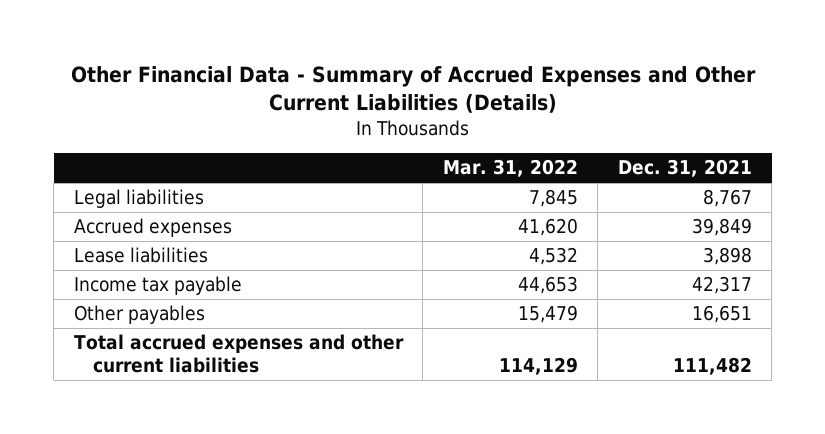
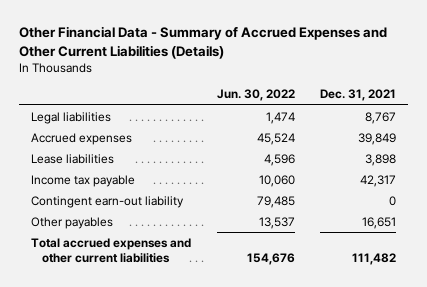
- | Mar. 31, 2022 | Dec. 31, 2021
+ | Jun. 30, 2022 | Dec. 31, 2021
+ Contingent earn-out liability | 79,485 | 0

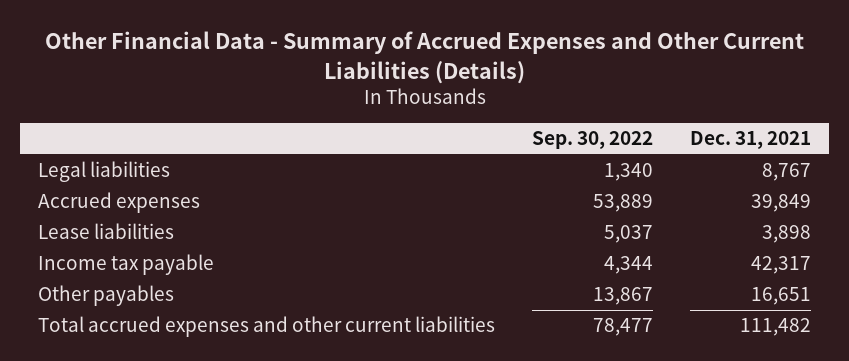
- | Jun. 30, 2022 | Dec. 31, 2021
+ | Sep. 30, 2022 | Dec. 31, 2021
- Contingent earn-out liability | 79,485 | 0

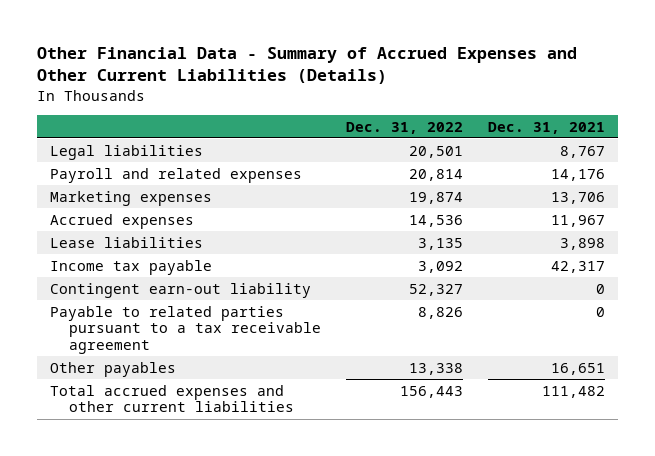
- | Sep. 30, 2022 | Dec. 31, 2021
+ | Dec. 31, 2022 | Dec. 31, 2021
- Accrued expenses | 53,889 | 39,849
+ Payroll and related expenses | 20,814 | 14,176
+ Marketing expenses | 19,874 | 13,706
+ Accrued expenses | 14,536 | 11,967
+ Contingent earn-out liability | 52,327 | 0
+ Payable to related parties pursuant to a tax receivable agreement | 8,826 | 0

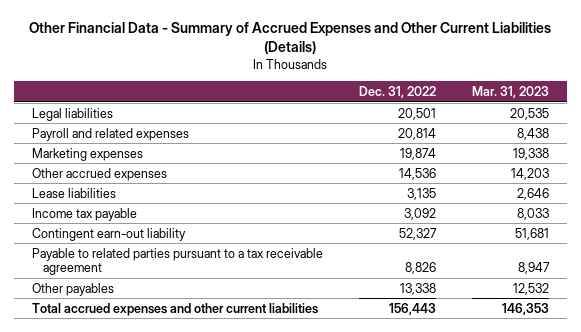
- | Dec. 31, 2022 | Dec. 31, 2021
+ | Dec. 31, 2022 | Mar. 31, 2023
- Accrued expenses | 14,536 | 11,967
+ Other accrued expenses | 14,536 | 14,203

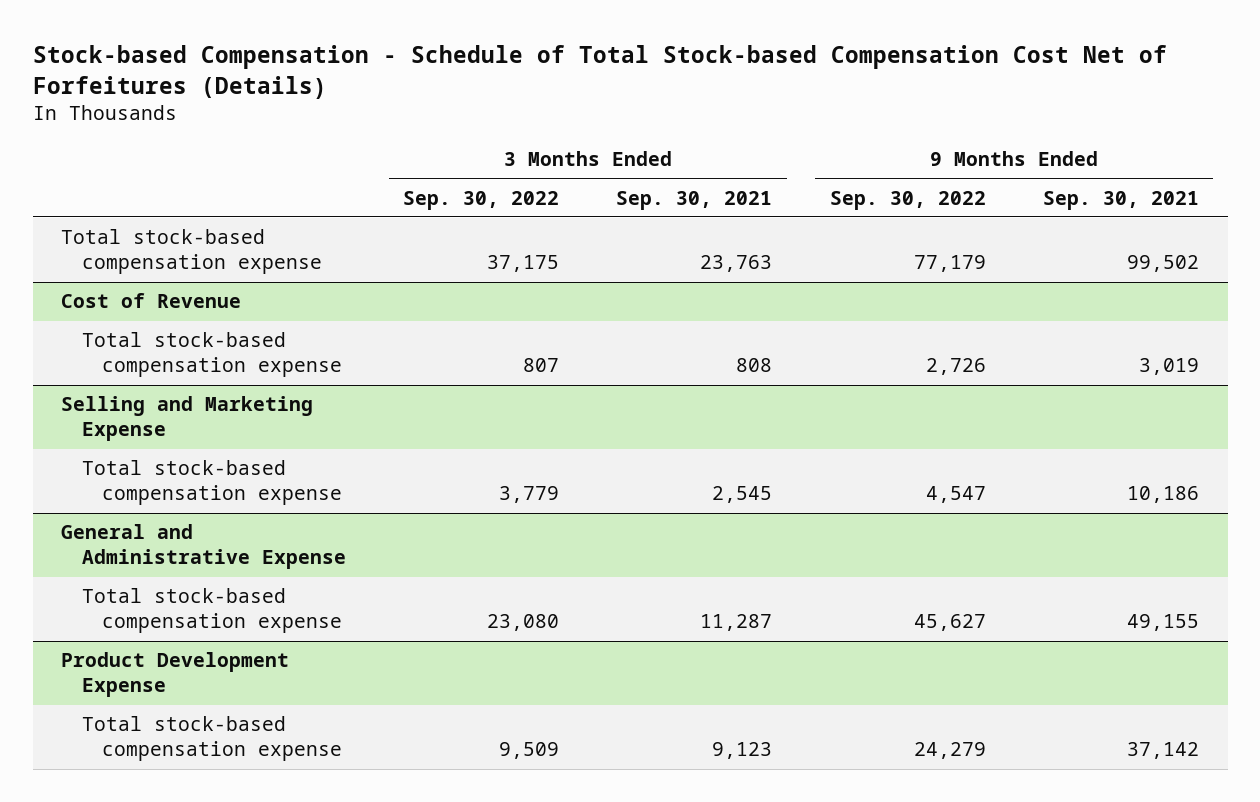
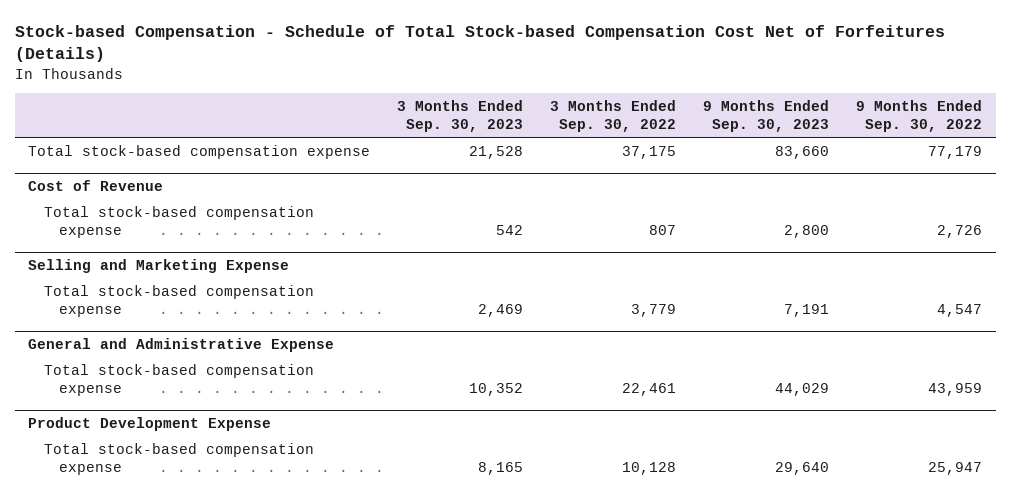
- | 3 Months Ended Sep. 30, 2022 | 3 Months Ended Sep. 30, 2021 | 9 Months Ended Sep. 30, 2022 | 9 Months Ended Sep. 30, 2021
+ | 3 Months Ended Sep. 30, 2023 | 3 Months Ended Sep. 30, 2022 | 9 Months Ended Sep. 30, 2023 | 9 Months Ended Sep. 30, 2022
@ General and Administrative Expense
- Total stock-based compensation expense | 23,080 | 11,287 | 45,627 | 49,155
+ Total stock-based compensation expense | 10,352 | 22,461 | 44,029 | 43,959
@ Product Development Expense
- Total stock-based compensation expense | 9,509 | 9,123 | 24,279 | 37,142
+ Total stock-based compensation expense | 8,165 | 10,128 | 29,640 | 25,947

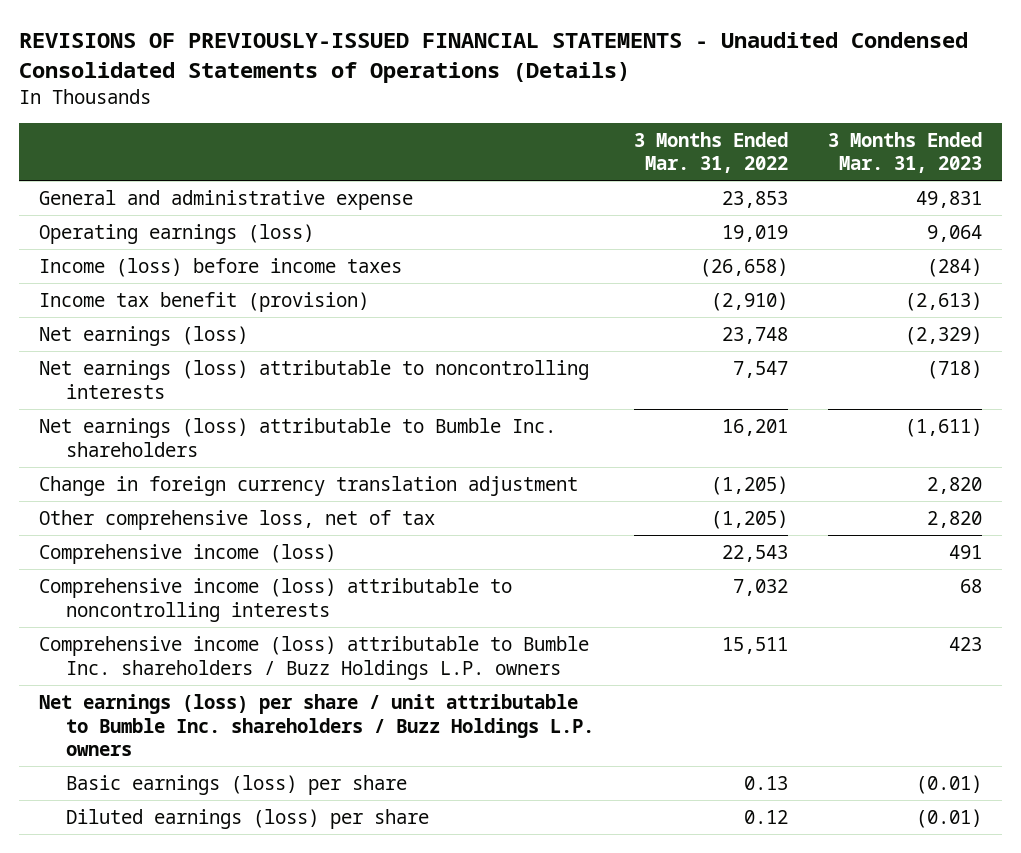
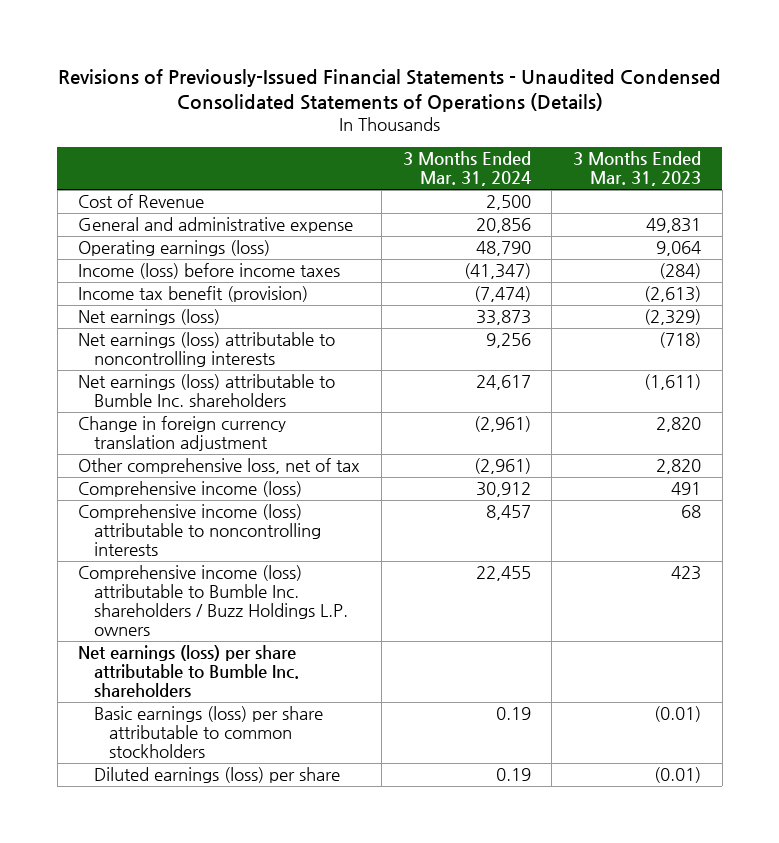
- REVISIONS OF PREVIOUSLY-ISSUED FINANCIAL STATEMENTS - Unaudited Condensed Consolidated Statements of Operations (Details)
+ Revisions of Previously-Issued Financial Statements - Unaudited Condensed Consolidated Statements of Operations (Details)
- | 3 Months Ended Mar. 31, 2022 | 3 Months Ended Mar. 31, 2023
+ | 3 Months Ended Mar. 31, 2024 | 3 Months Ended Mar. 31, 2023
+ Cost of Revenue | 2,500 |
- Net earnings (loss) per share / unit attributable to Bumble Inc. shareholders / Buzz Holdings L.P. owners
- Basic earnings (loss) per share | 0.13 | (0.01)
+ Net earnings (loss) per share attributable to Bumble Inc. shareholders
+ Basic earnings (loss) per share attributable to common stockholders | 0.19 | (0.01)

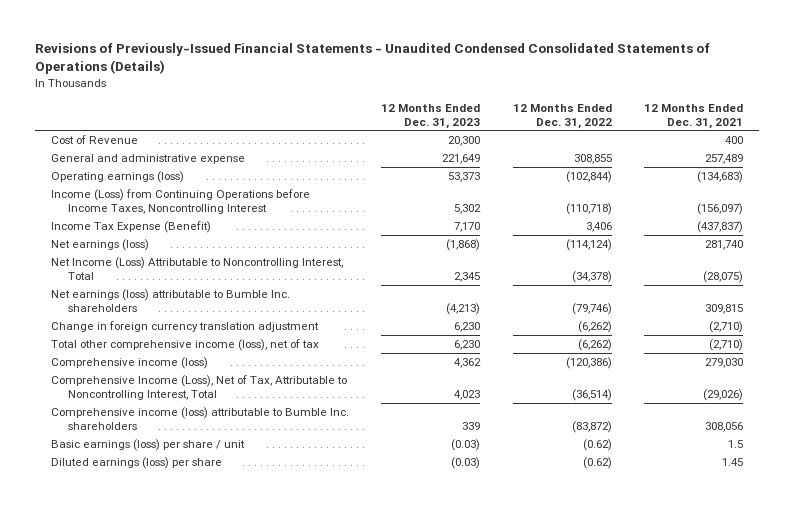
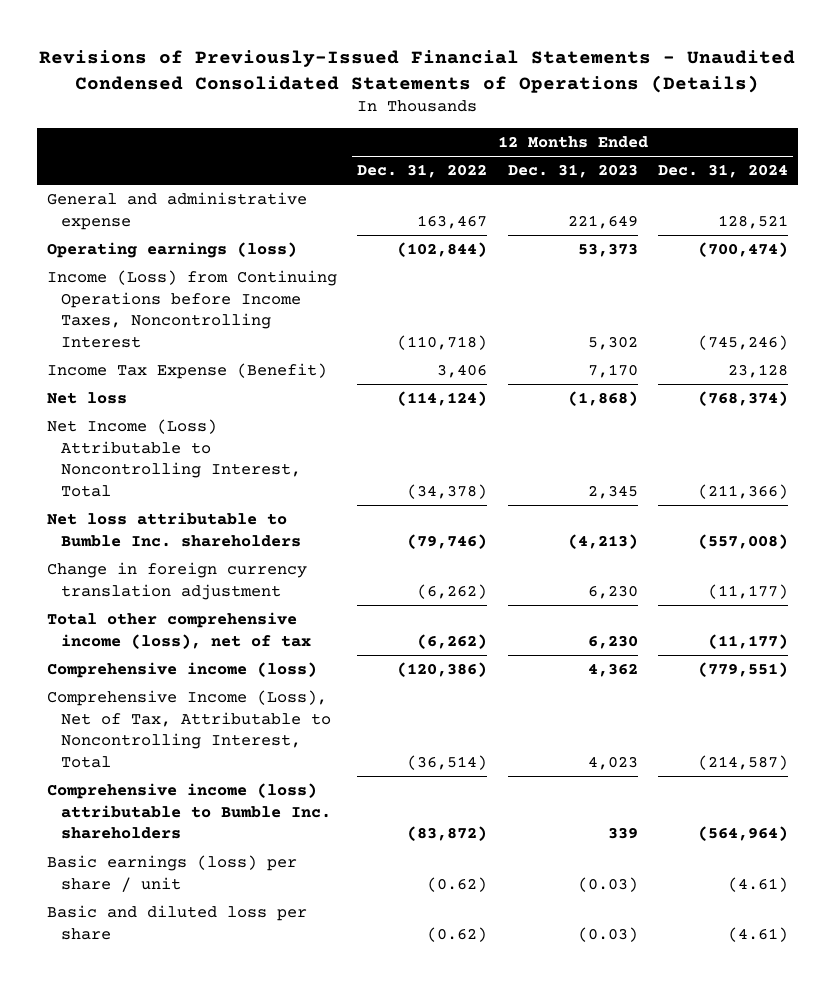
- | 12 Months Ended Dec. 31, 2023 | 12 Months Ended Dec. 31, 2022 | 12 Months Ended Dec. 31, 2021
+ | 12 Months Ended Dec. 31, 2022 | 12 Months Ended Dec. 31, 2023 | 12 Months Ended Dec. 31, 2024
- Cost of Revenue | 20,300 | | 400
- General and administrative expense | 221,649 | 308,855 | 257,489
+ General and administrative expense | 163,467 | 221,649 | 128,521
- Net earnings (loss) | (1,868) | (114,124) | 281,740
+ Net loss | (114,124) | (1,868) | (768,374)
- Net earnings (loss) attributable to Bumble Inc. shareholders | (4,213) | (79,746) | 309,815
+ Net loss attributable to Bumble Inc. shareholders | (79,746) | (4,213) | (557,008)
- Diluted earnings (loss) per share | (0.03) | (0.62) | 1.45
+ Basic and diluted loss per share | (0.62) | (0.03) | (4.61)

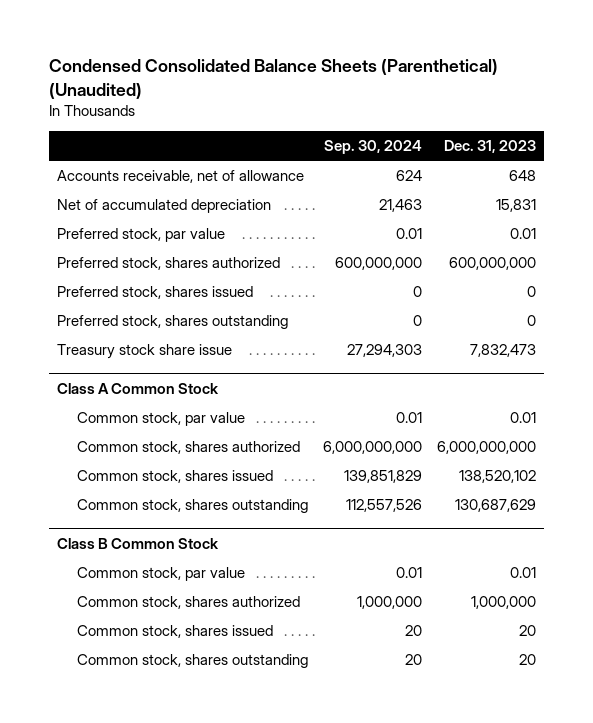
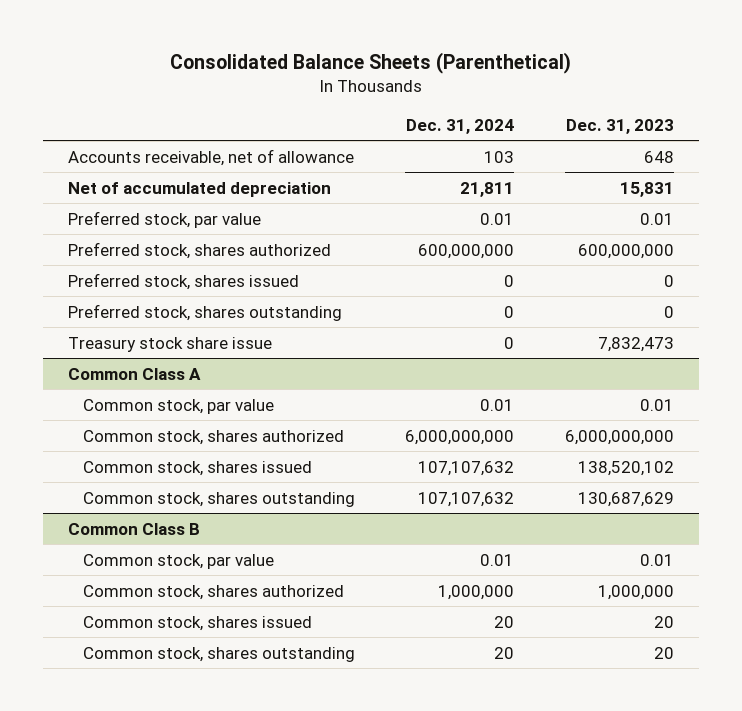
- Condensed Consolidated Balance Sheets (Parenthetical) (Unaudited)
+ Consolidated Balance Sheets (Parenthetical)
- | Sep. 30, 2024 | Dec. 31, 2023
+ | Dec. 31, 2024 | Dec. 31, 2023
- Class A Common Stock
+ Common Class A
- Class B Common Stock
+ Common Class B

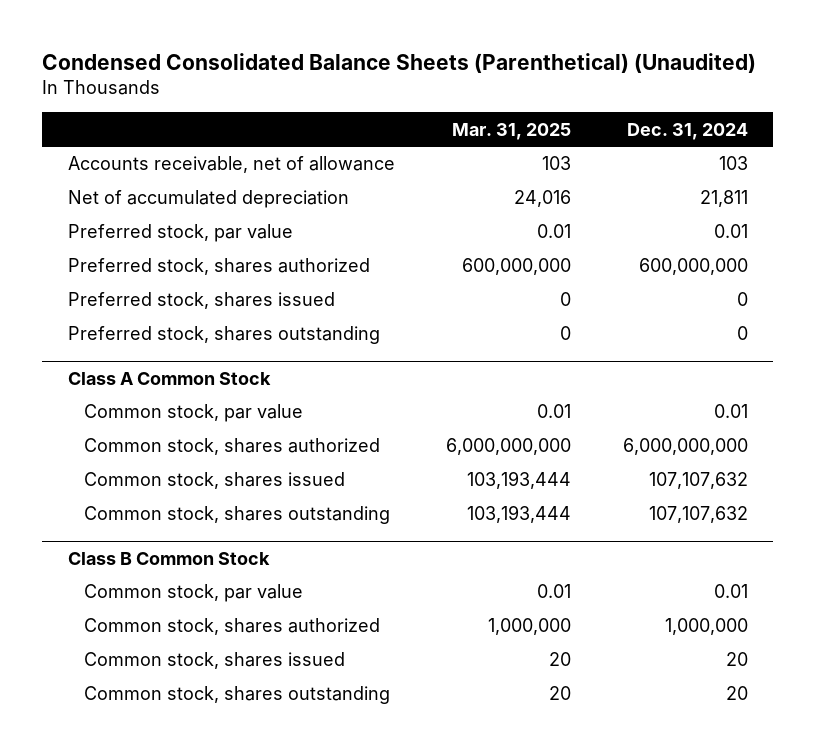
- Consolidated Balance Sheets (Parenthetical)
+ Condensed Consolidated Balance Sheets (Parenthetical) (Unaudited)
- | Dec. 31, 2024 | Dec. 31, 2023
+ | Mar. 31, 2025 | Dec. 31, 2024
- Treasury stock share issue | 0 | 7,832,473
- Common Class A
+ Class A Common Stock
- Common Class B
+ Class B Common Stock

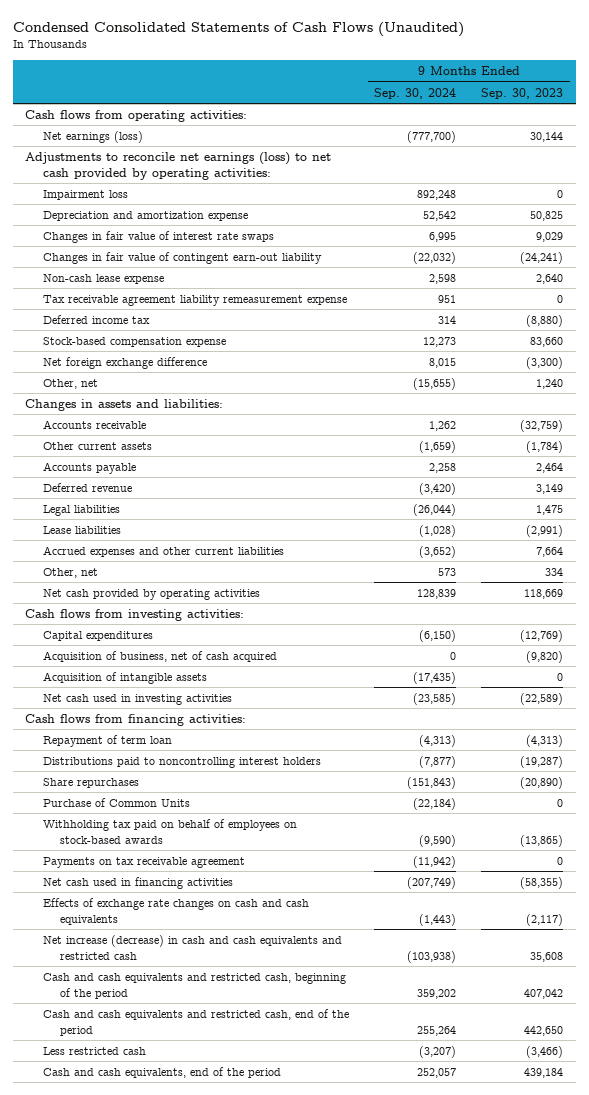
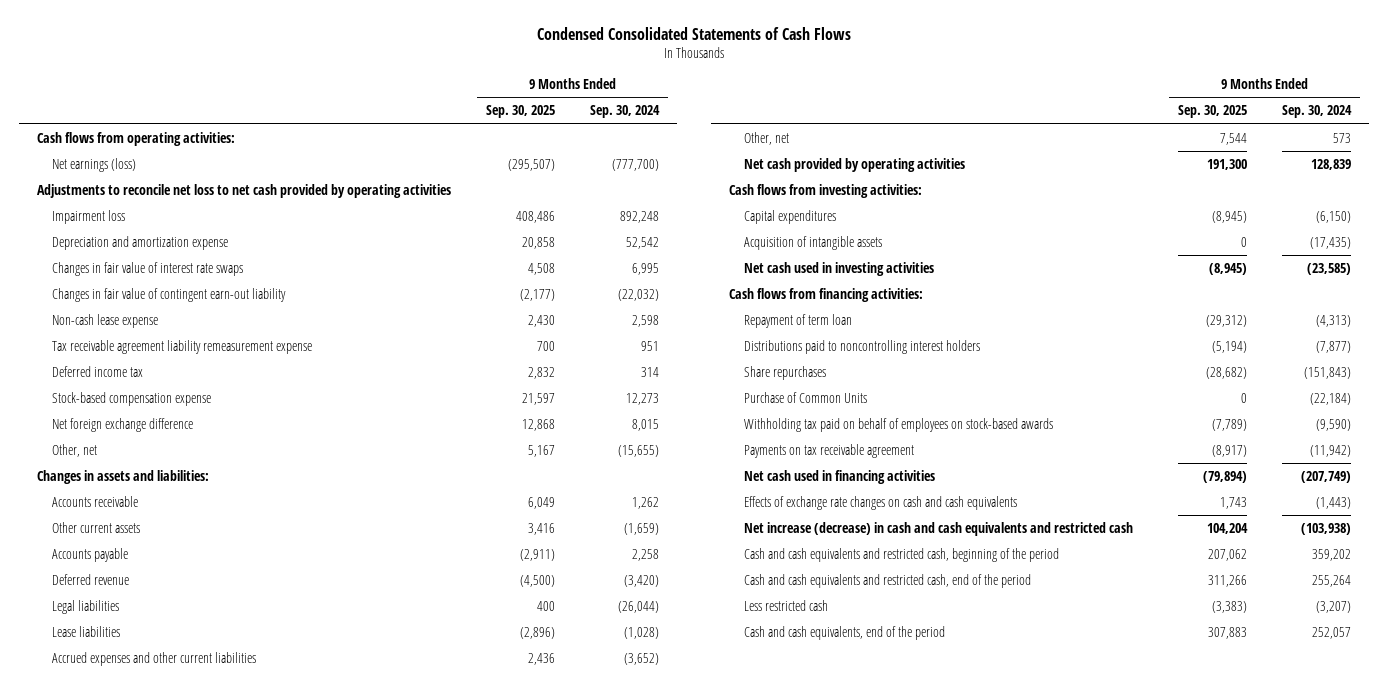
- Condensed Consolidated Statements of Cash Flows (Unaudited)
+ Condensed Consolidated Statements of Cash Flows
- | 9 Months Ended Sep. 30, 2024 | 9 Months Ended Sep. 30, 2023
+ | 9 Months Ended Sep. 30, 2025 | 9 Months Ended Sep. 30, 2024
- Adjustments to reconcile net earnings (loss) to net cash provided by operating activities:
+ Adjustments to reconcile net loss to net cash provided by operating activities
- Acquisition of business, net of cash acquired | 0 | (9,820)

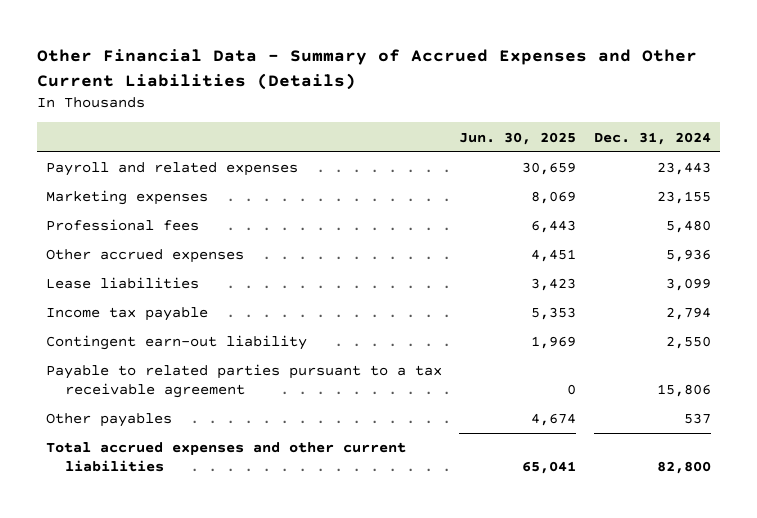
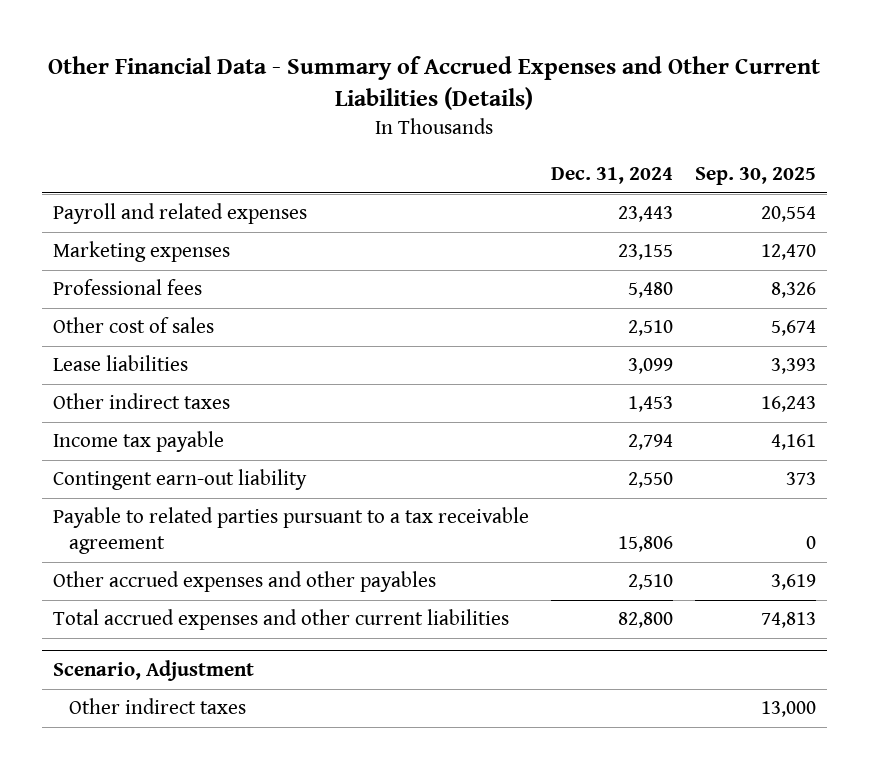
- | Jun. 30, 2025 | Dec. 31, 2024
+ | Dec. 31, 2024 | Sep. 30, 2025
- Other accrued expenses | 4,451 | 5,936
+ Other cost of sales | 2,510 | 5,674
+ Other indirect taxes | 1,453 | 16,243
- Other payables | 4,674 | 537
+ Other accrued expenses and other payables | 2,510 | 3,619
+ Scenario, Adjustment
+ Other indirect taxes | | 13,000

